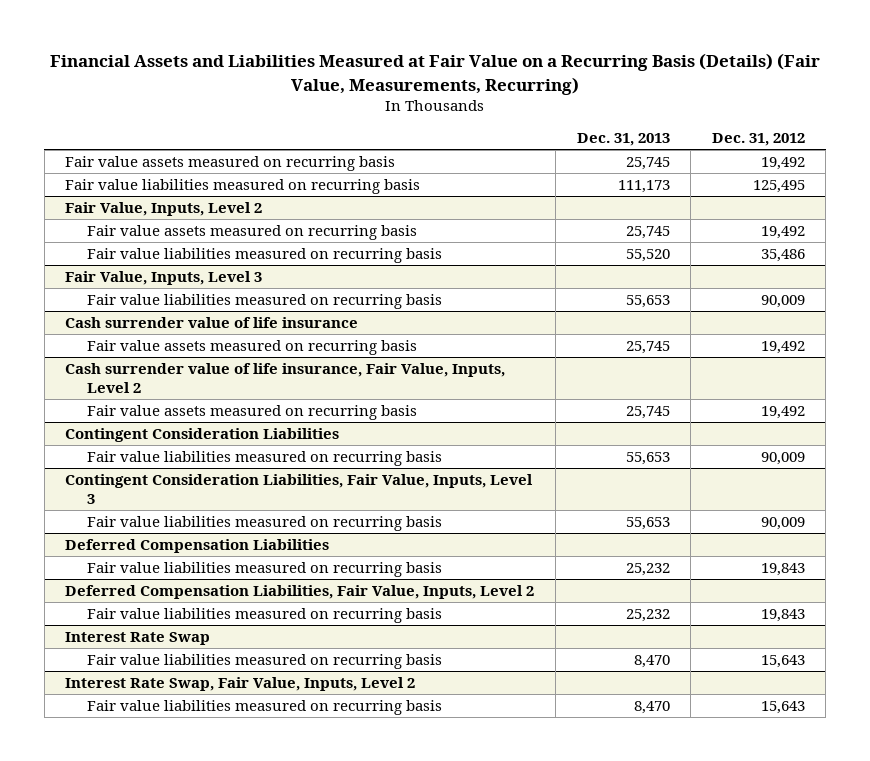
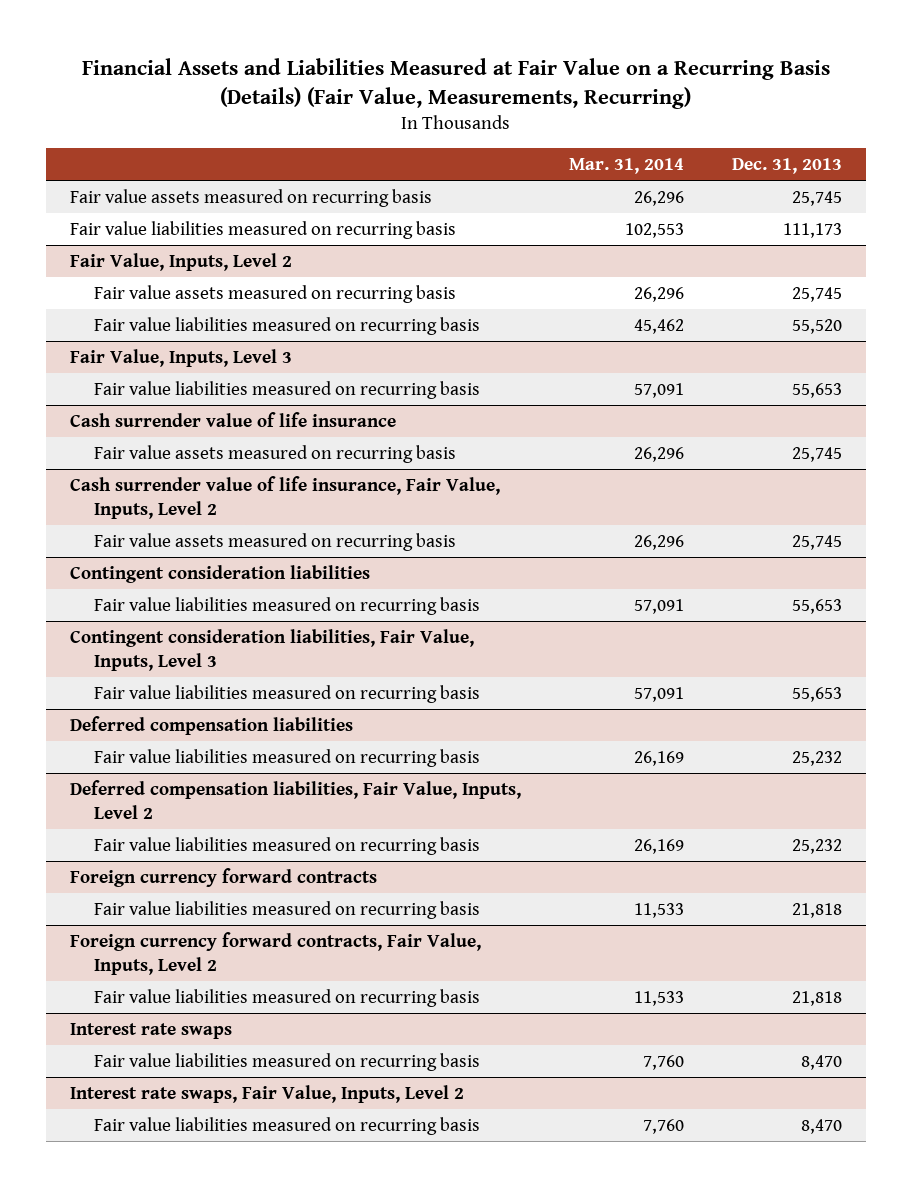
- | Dec. 31, 2013 | Dec. 31, 2012
+ | Mar. 31, 2014 | Dec. 31, 2013
- Contingent Consideration Liabilities
+ Contingent consideration liabilities
- Contingent Consideration Liabilities, Fair Value, Inputs, Level 3
+ Contingent consideration liabilities, Fair Value, Inputs, Level 3
- Deferred Compensation Liabilities
+ Deferred compensation liabilities
- Deferred Compensation Liabilities, Fair Value, Inputs, Level 2
+ Deferred compensation liabilities, Fair Value, Inputs, Level 2
- Interest Rate Swap
+ Foreign currency forward contracts
+ Fair value liabilities measured on recurring basis | 11,533 | 21,818
+ Foreign currency forward contracts, Fair Value, Inputs, Level 2
+ Fair value liabilities measured on recurring basis | 11,533 | 21,818
+ Interest rate swaps
- Interest Rate Swap, Fair Value, Inputs, Level 2
+ Interest rate swaps, Fair Value, Inputs, Level 2

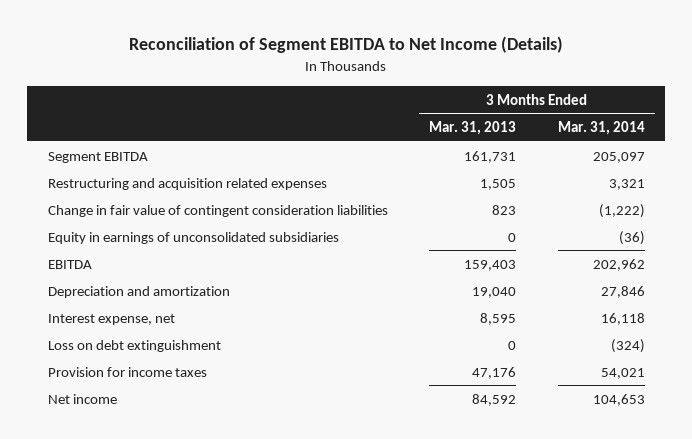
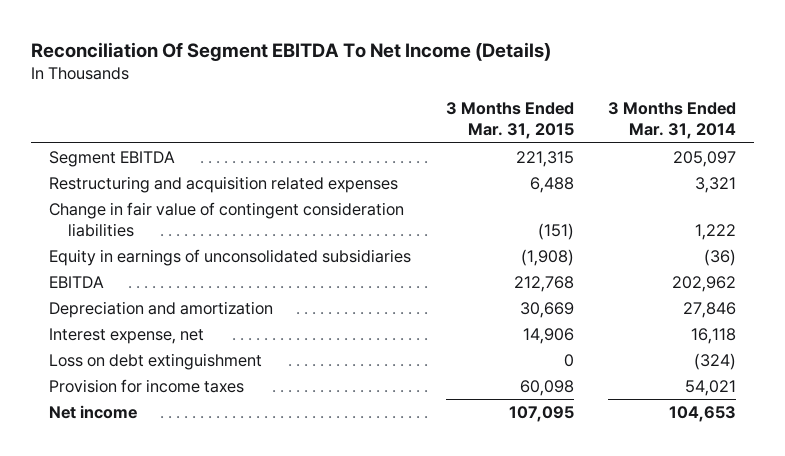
- Reconciliation of Segment EBITDA to Net Income (Details)
+ Reconciliation Of Segment EBITDA To Net Income (Details)
- | 3 Months Ended Mar. 31, 2013 | 3 Months Ended Mar. 31, 2014
+ | 3 Months Ended Mar. 31, 2015 | 3 Months Ended Mar. 31, 2014
- Change in fair value of contingent consideration liabilities | 823 | (1,222)
+ Change in fair value of contingent consideration liabilities | (151) | 1,222

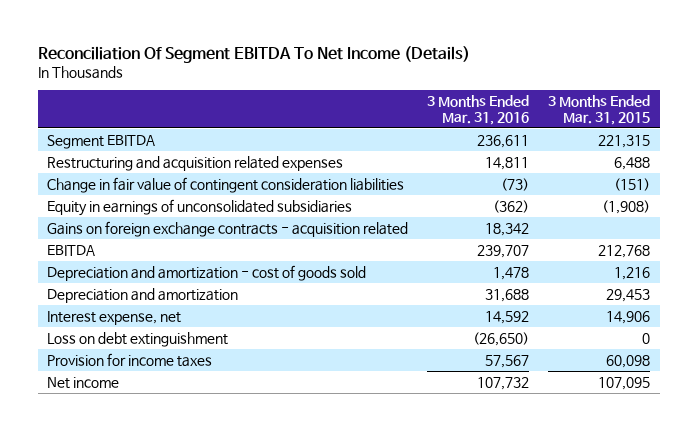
- | 3 Months Ended Mar. 31, 2015 | 3 Months Ended Mar. 31, 2014
+ | 3 Months Ended Mar. 31, 2016 | 3 Months Ended Mar. 31, 2015
+ Gains on foreign exchange contracts - acquisition related | 18,342 |
- Depreciation and amortization | 30,669 | 27,846
+ Depreciation and amortization - cost of goods sold | 1,478 | 1,216
+ Depreciation and amortization | 31,688 | 29,453

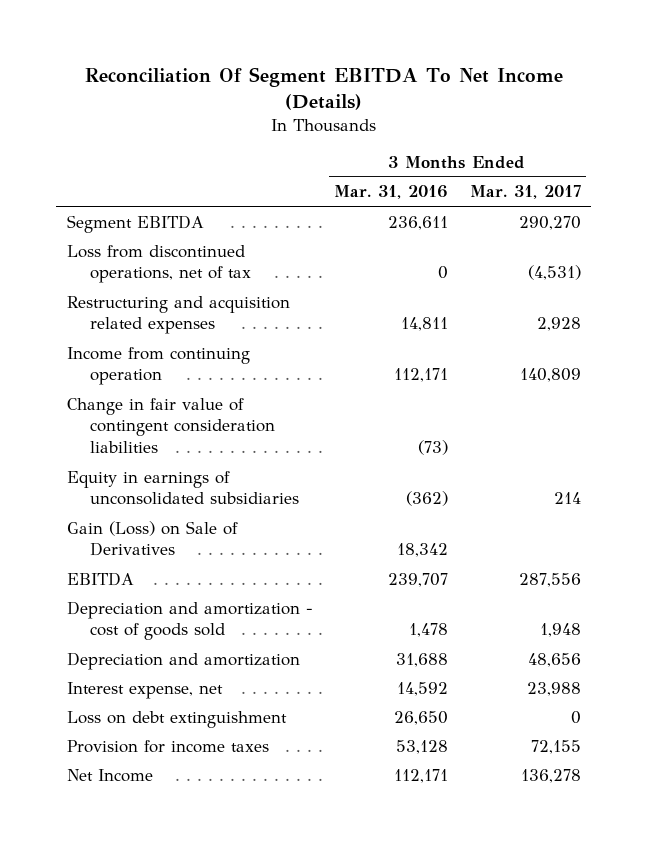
- | 3 Months Ended Mar. 31, 2016 | 3 Months Ended Mar. 31, 2015
+ | 3 Months Ended Mar. 31, 2016 | 3 Months Ended Mar. 31, 2017
+ Loss from discontinued operations, net of tax | 0 | (4,531)
+ Income from continuing operation | 112,171 | 140,809
- Gains on foreign exchange contracts - acquisition related | 18,342 |
+ Gain (Loss) on Sale of Derivatives | 18,342 |
- Loss on debt extinguishment | (26,650) | 0
- Provision for income taxes | 57,567 | 60,098
- Net income | 107,732 | 107,095
+ Loss on debt extinguishment | 26,650 | 0
+ Provision for income taxes | 53,128 | 72,155
+ Net Income | 112,171 | 136,278

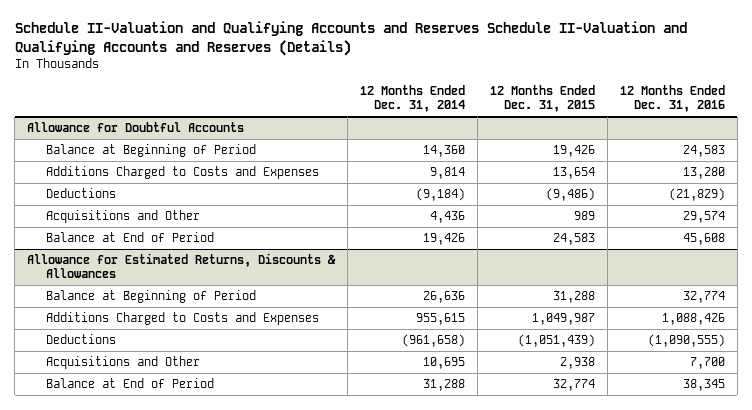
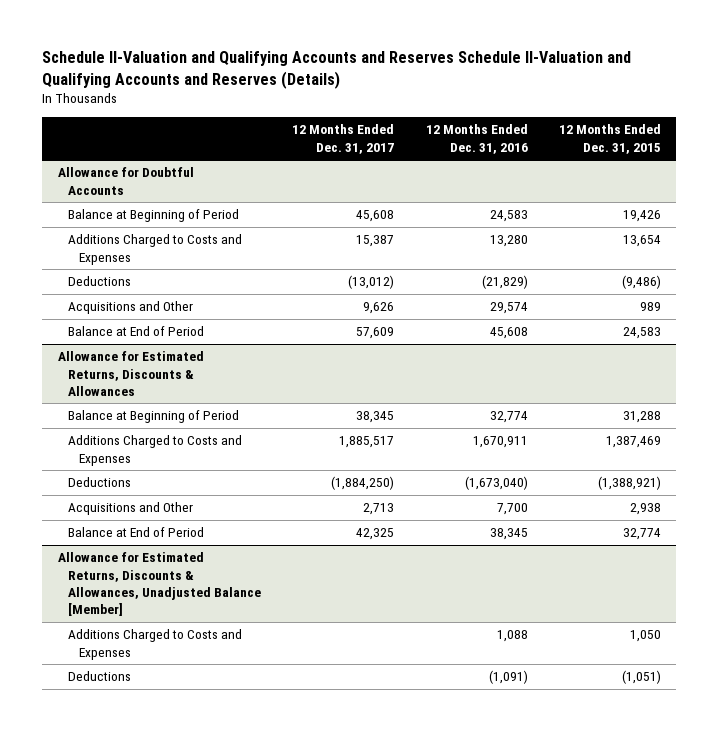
- | 12 Months Ended Dec. 31, 2014 | 12 Months Ended Dec. 31, 2015 | 12 Months Ended Dec. 31, 2016
+ | 12 Months Ended Dec. 31, 2017 | 12 Months Ended Dec. 31, 2016 | 12 Months Ended Dec. 31, 2015
@ Allowance for Estimated Returns, Discounts & Allowances
- Additions Charged to Costs and Expenses | 955,615 | 1,049,987 | 1,088,426
- Deductions | (961,658) | (1,051,439) | (1,090,555)
+ Additions Charged to Costs and Expenses | 1,885,517 | 1,670,911 | 1,387,469
+ Deductions | (1,884,250) | (1,673,040) | (1,388,921)
+ Allowance for Estimated Returns, Discounts & Allowances, Unadjusted Balance [Member]
+ Additions Charged to Costs and Expenses | | 1,088 | 1,050
+ Deductions | | (1,091) | (1,051)

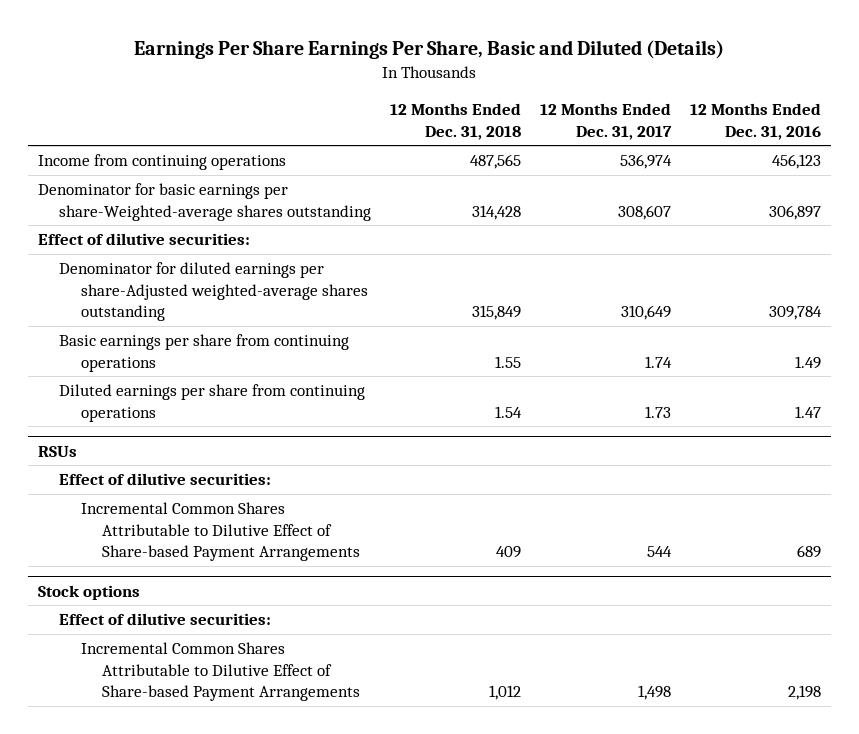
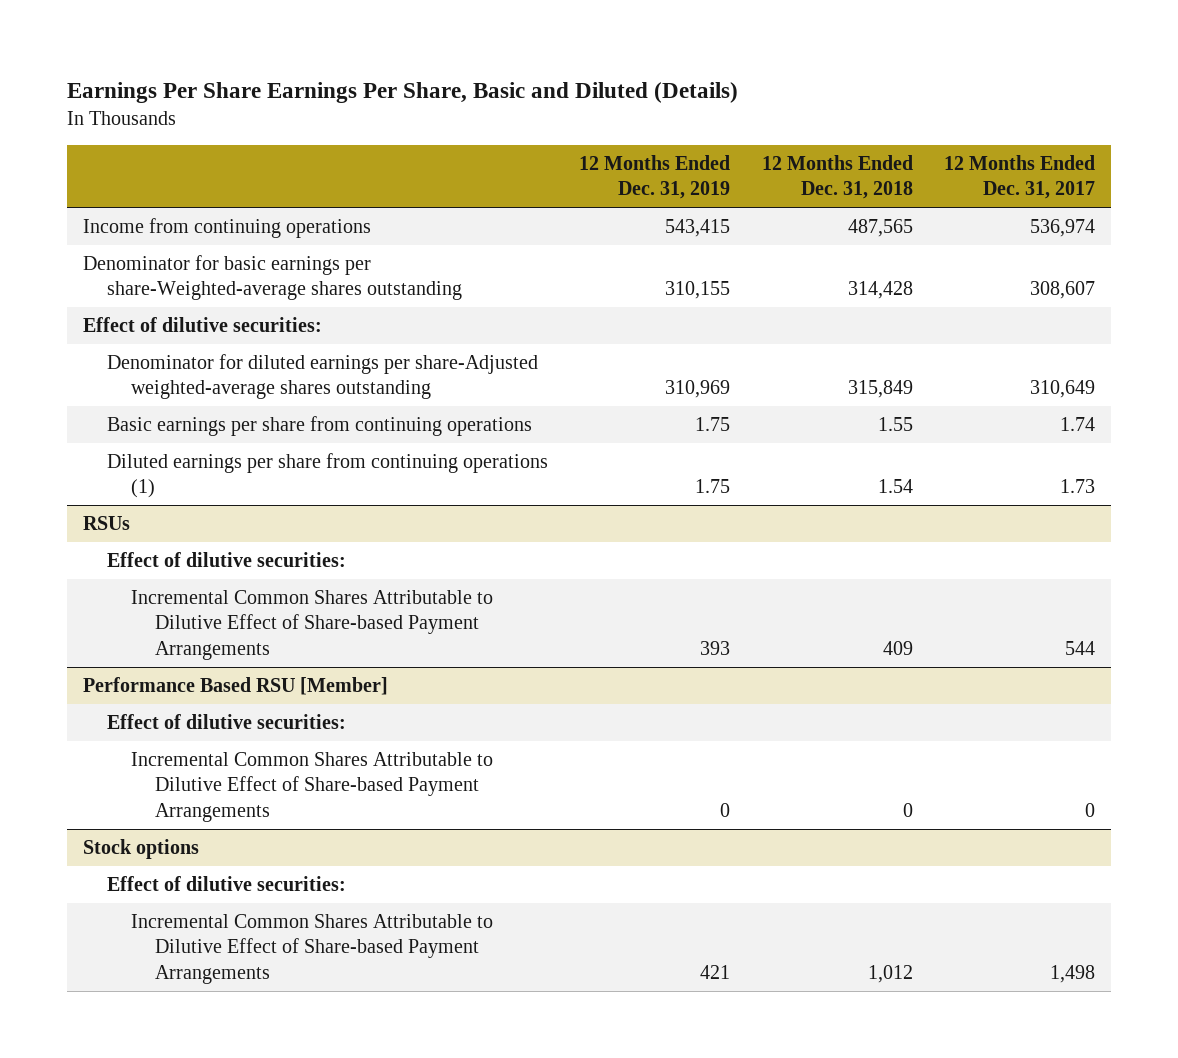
- | 12 Months Ended Dec. 31, 2018 | 12 Months Ended Dec. 31, 2017 | 12 Months Ended Dec. 31, 2016
+ | 12 Months Ended Dec. 31, 2019 | 12 Months Ended Dec. 31, 2018 | 12 Months Ended Dec. 31, 2017
- Diluted earnings per share from continuing operations | 1.54 | 1.73 | 1.47
+ Diluted earnings per share from continuing operations (1) | 1.75 | 1.54 | 1.73
+ Performance Based RSU [Member]
+ Effect of dilutive securities:
+ Incremental Common Shares Attributable to Dilutive Effect of Share-based Payment Arrangements | 0 | 0 | 0

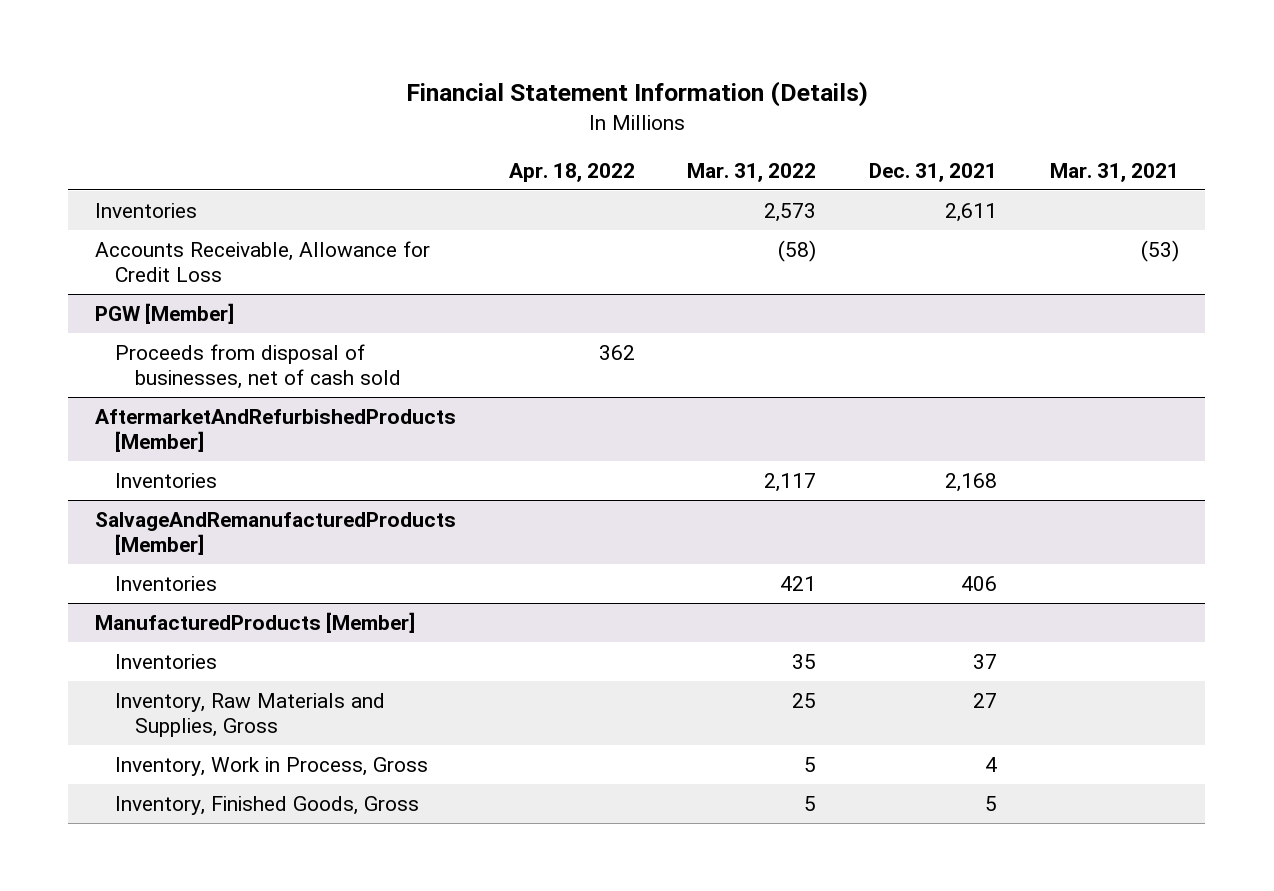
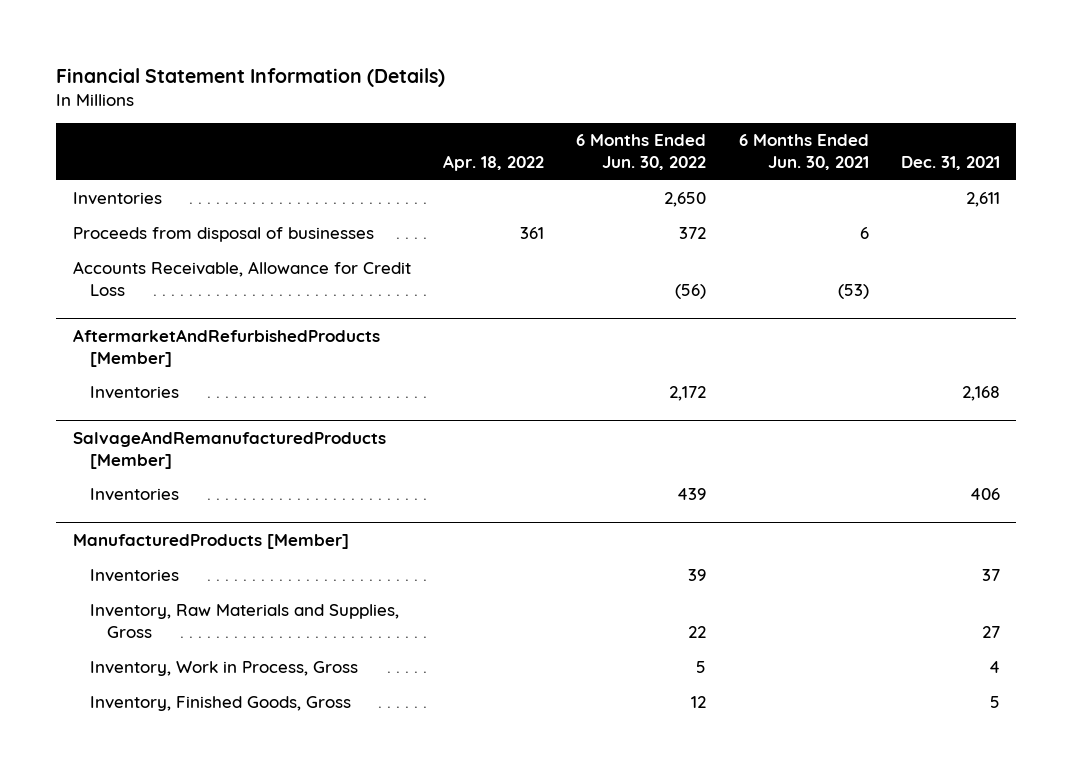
- | Apr. 18, 2022 | Mar. 31, 2022 | Dec. 31, 2021 | Mar. 31, 2021
+ | Apr. 18, 2022 | 6 Months Ended Jun. 30, 2022 | 6 Months Ended Jun. 30, 2021 | Dec. 31, 2021
+ Proceeds from disposal of businesses | 361 | 372 | 6 |
- PGW [Member]
- Proceeds from disposal of businesses, net of cash sold | 362 | | |

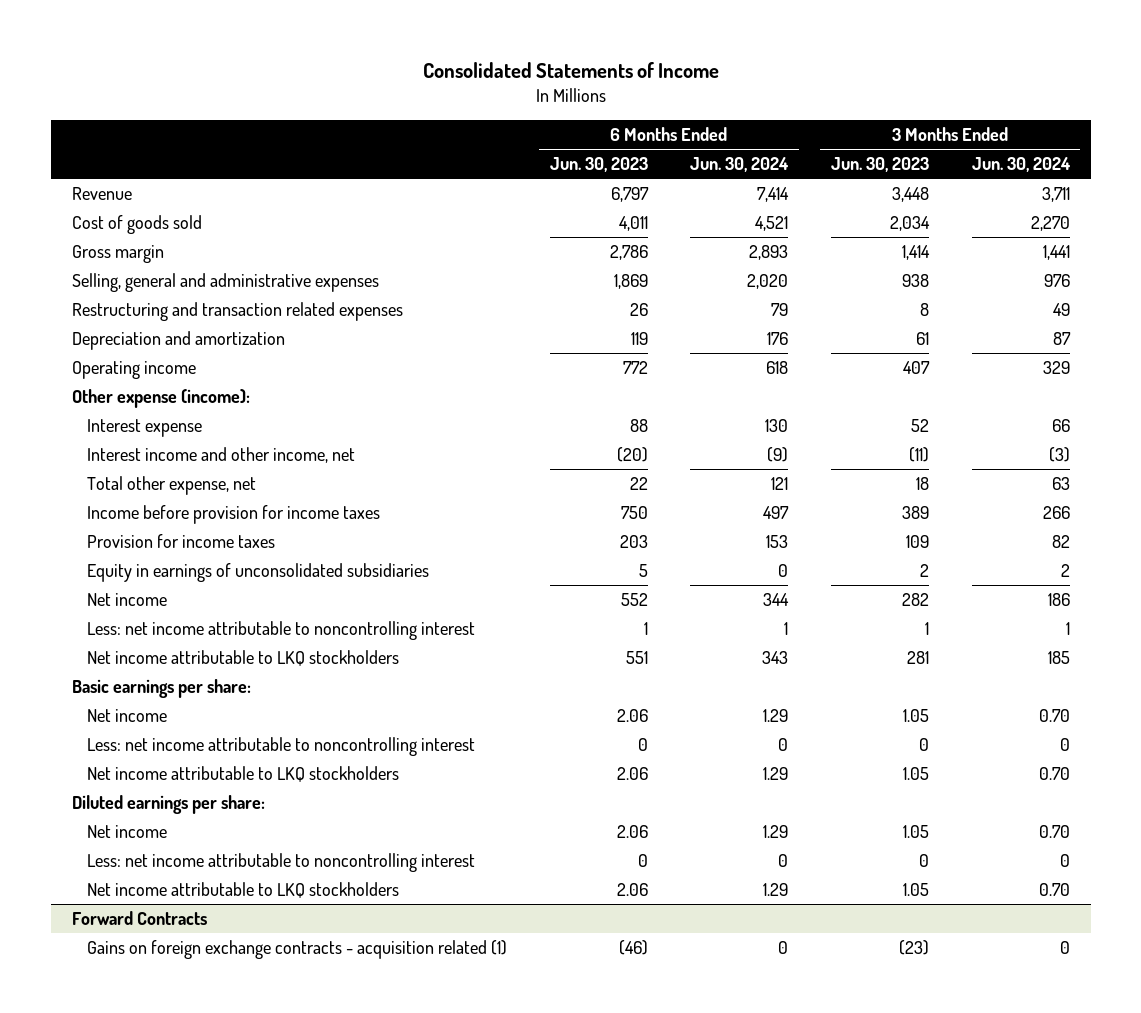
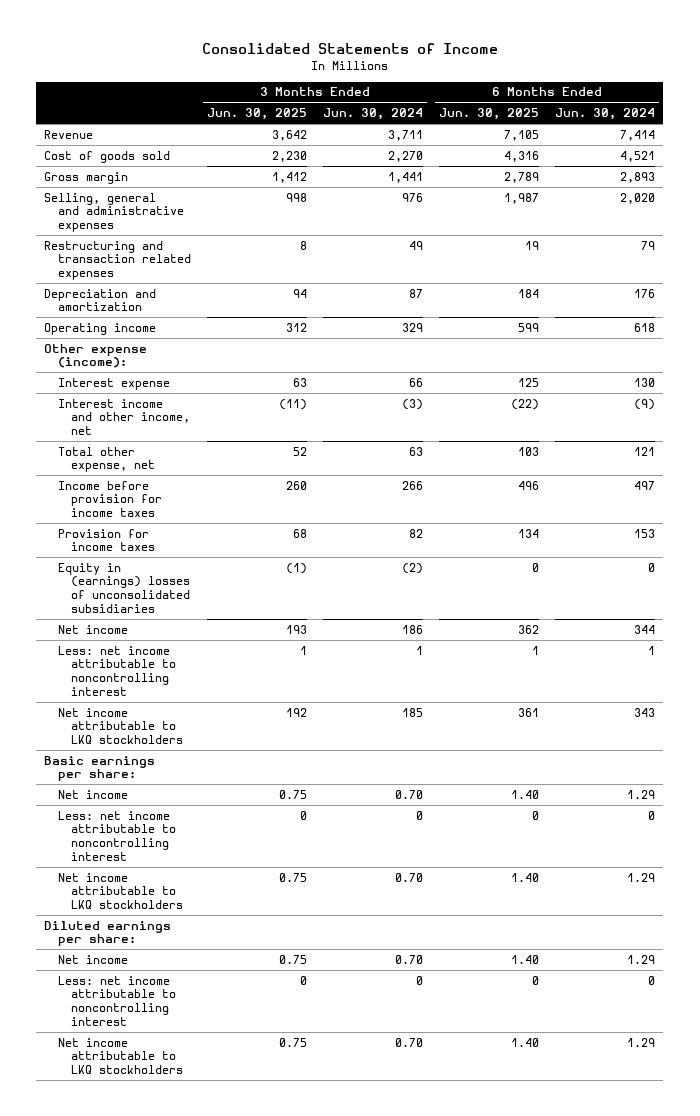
- | 6 Months Ended Jun. 30, 2023 | 6 Months Ended Jun. 30, 2024 | 3 Months Ended Jun. 30, 2023 | 3 Months Ended Jun. 30, 2024
+ | 3 Months Ended Jun. 30, 2025 | 3 Months Ended Jun. 30, 2024 | 6 Months Ended Jun. 30, 2025 | 6 Months Ended Jun. 30, 2024
- Equity in earnings of unconsolidated subsidiaries | 5 | 0 | 2 | 2
+ Equity in (earnings) losses of unconsolidated subsidiaries | (1) | (2) | 0 | 0
- Forward Contracts
- Gains on foreign exchange contracts - acquisition related (1) | (46) | 0 | (23) | 0

